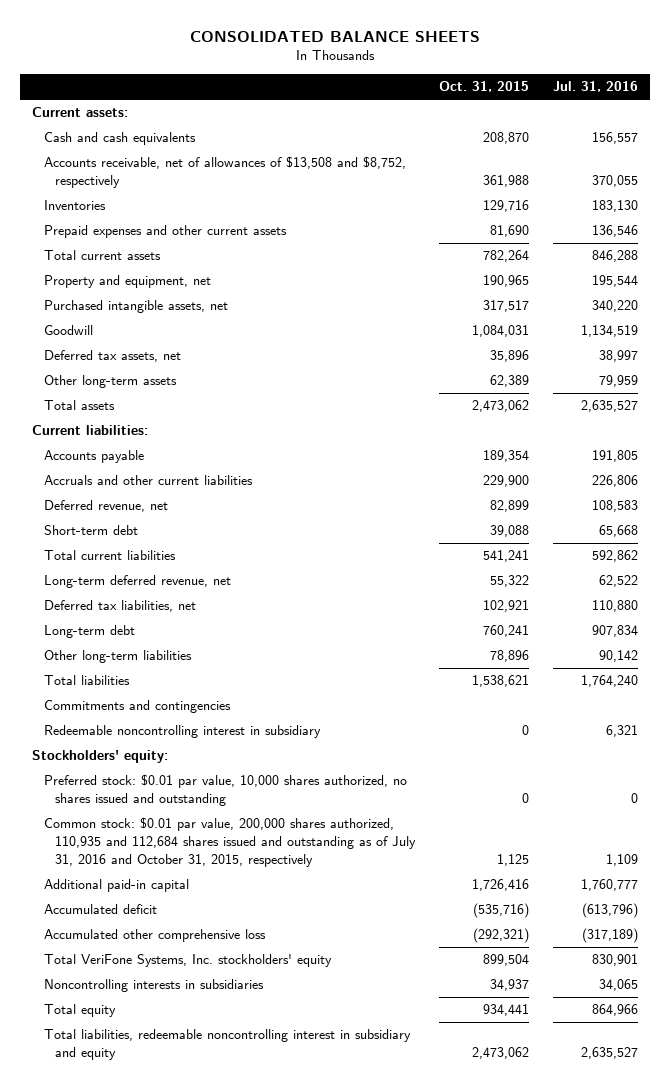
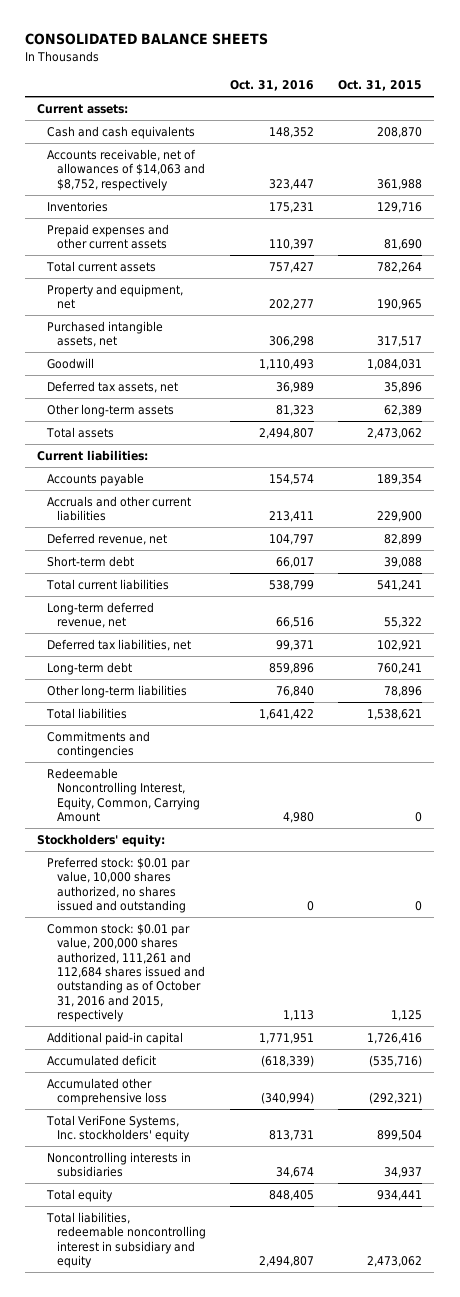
- | Oct. 31, 2015 | Jul. 31, 2016
+ | Oct. 31, 2016 | Oct. 31, 2015
- Accounts receivable, net of allowances of $13,508 and $8,752, respectively | 361,988 | 370,055
+ Accounts receivable, net of allowances of $14,063 and $8,752, respectively | 323,447 | 361,988
- Redeemable noncontrolling interest in subsidiary | 0 | 6,321
+ Redeemable Noncontrolling Interest, Equity, Common, Carrying Amount | 4,980 | 0
- Common stock: $0.01 par value, 200,000 shares authorized, 110,935 and 112,684 shares issued and outstanding as of July 31, 2016 and October 31, 2015, respectively | 1,125 | 1,109
+ Common stock: $0.01 par value, 200,000 shares authorized, 111,261 and 112,684 shares issued and outstanding as of October 31, 2016 and 2015, respectively | 1,113 | 1,125

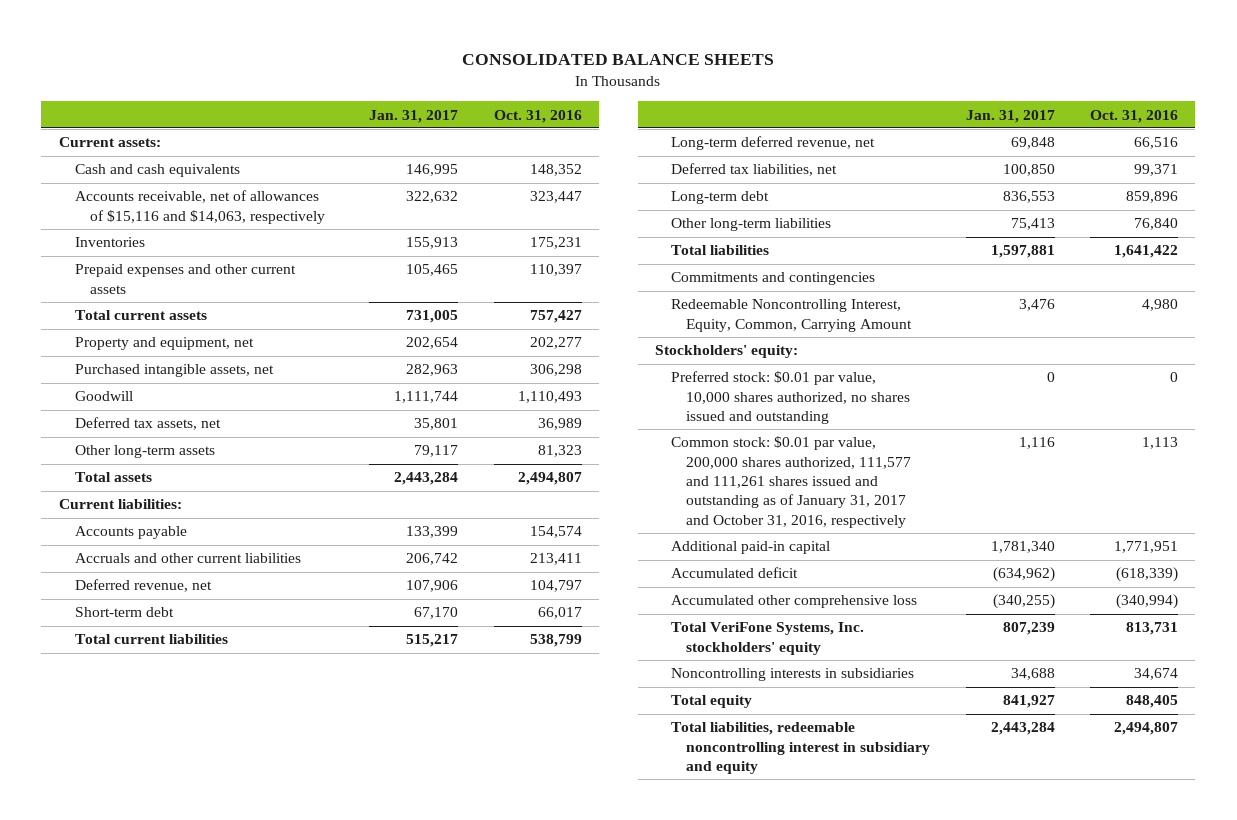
- | Oct. 31, 2016 | Oct. 31, 2015
+ | Jan. 31, 2017 | Oct. 31, 2016
- Accounts receivable, net of allowances of $14,063 and $8,752, respectively | 323,447 | 361,988
+ Accounts receivable, net of allowances of $15,116 and $14,063, respectively | 322,632 | 323,447
- Common stock: $0.01 par value, 200,000 shares authorized, 111,261 and 112,684 shares issued and outstanding as of October 31, 2016 and 2015, respectively | 1,113 | 1,125
+ Common stock: $0.01 par value, 200,000 shares authorized, 111,577 and 111,261 shares issued and outstanding as of January 31, 2017 and October 31, 2016, respectively | 1,116 | 1,113

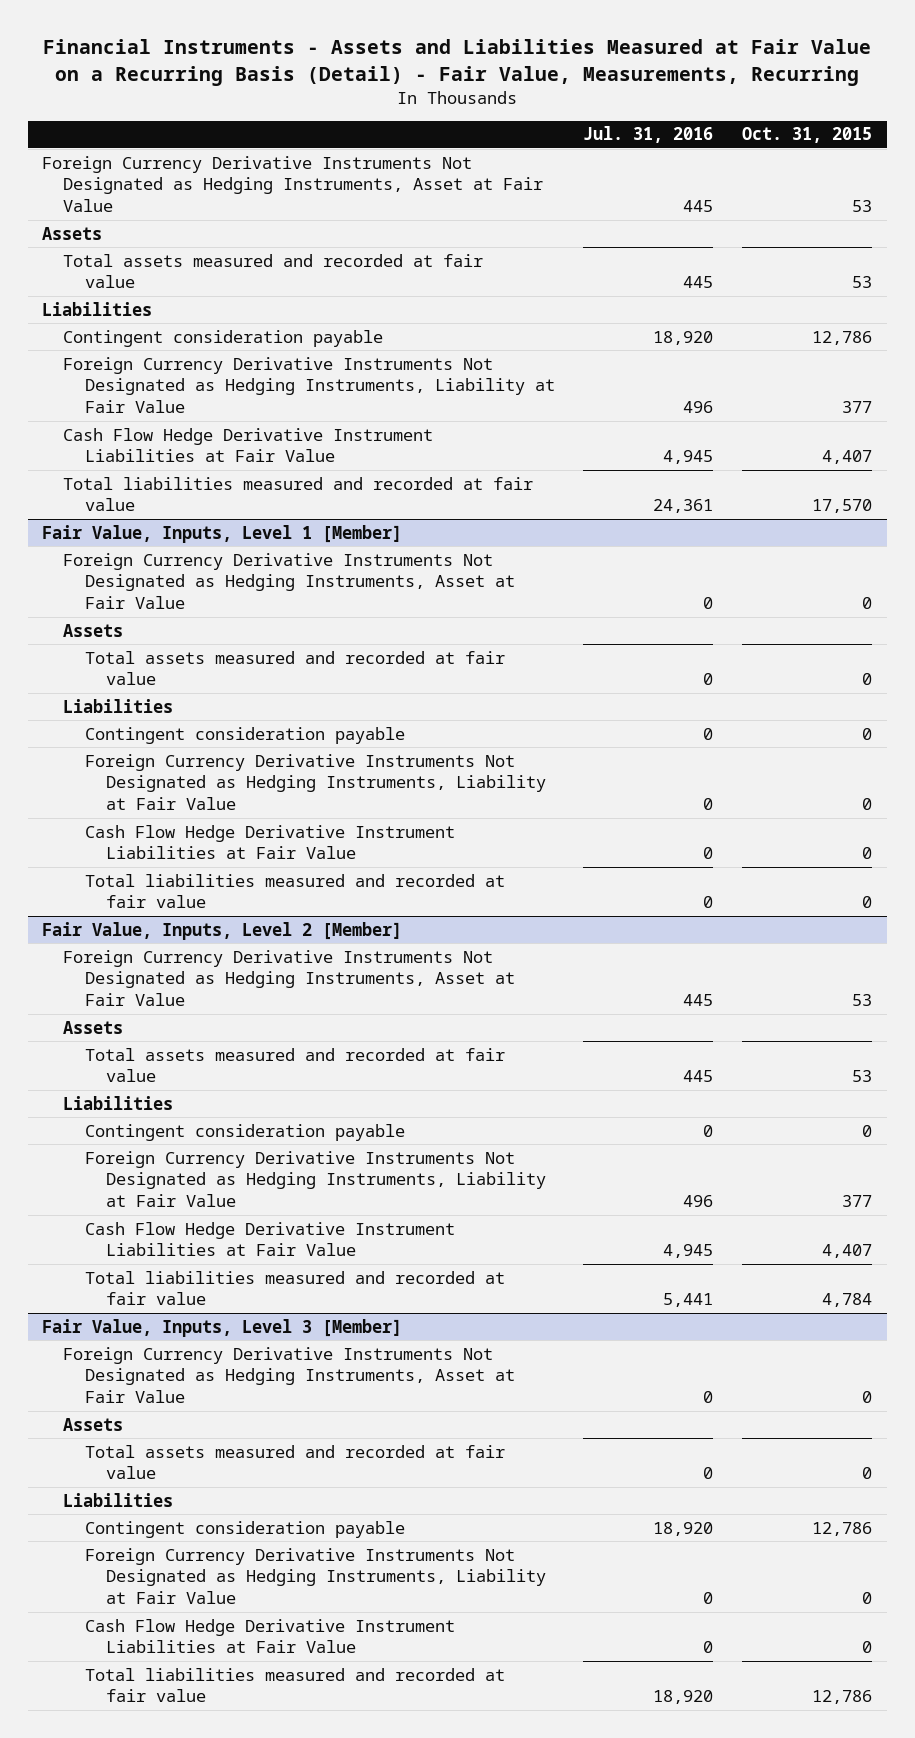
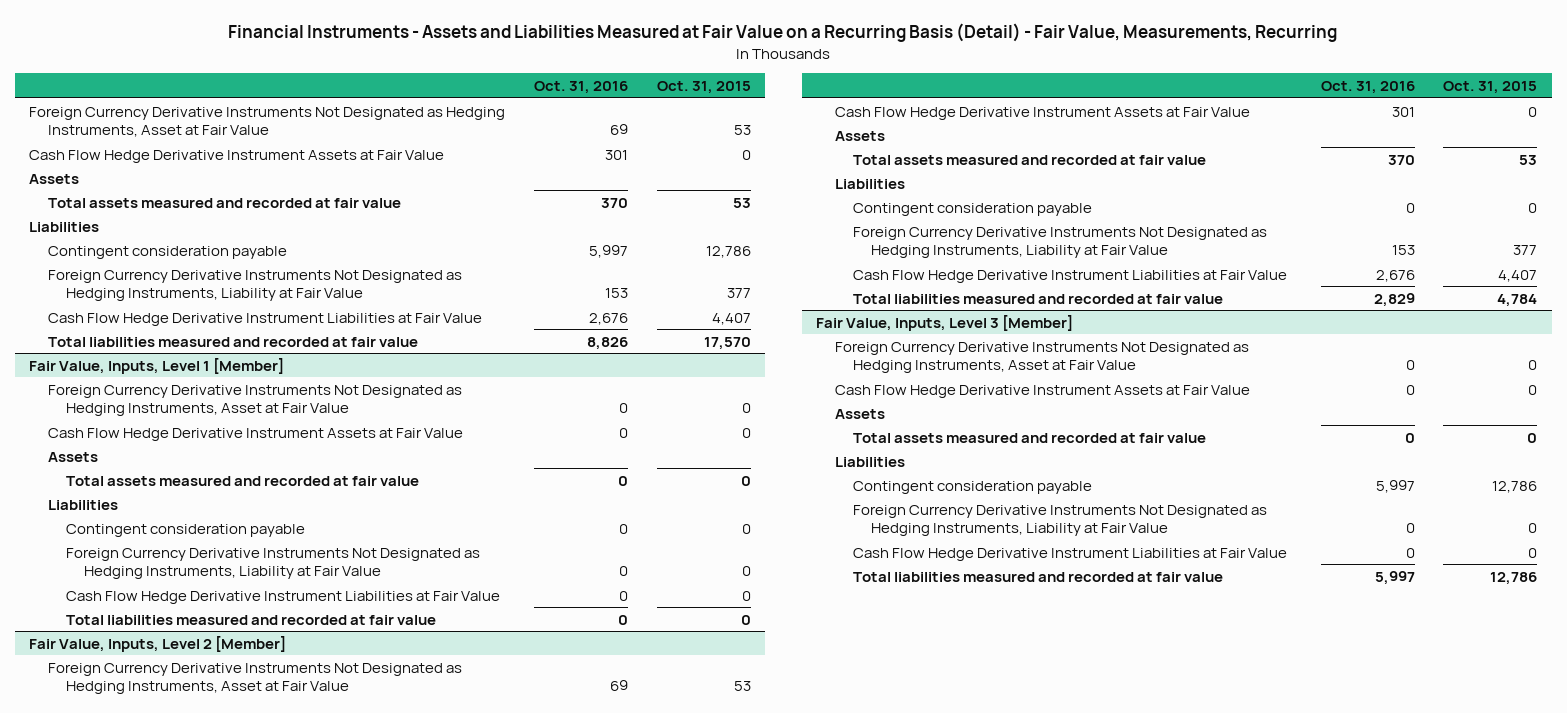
- | Jul. 31, 2016 | Oct. 31, 2015
+ | Oct. 31, 2016 | Oct. 31, 2015
+ Cash Flow Hedge Derivative Instrument Assets at Fair Value | 301 | 0
@ Fair Value, Inputs, Level 1 [Member]
+ Cash Flow Hedge Derivative Instrument Assets at Fair Value | 0 | 0
@ Fair Value, Inputs, Level 2 [Member]
+ Cash Flow Hedge Derivative Instrument Assets at Fair Value | 301 | 0
@ Fair Value, Inputs, Level 3 [Member]
+ Cash Flow Hedge Derivative Instrument Assets at Fair Value | 0 | 0

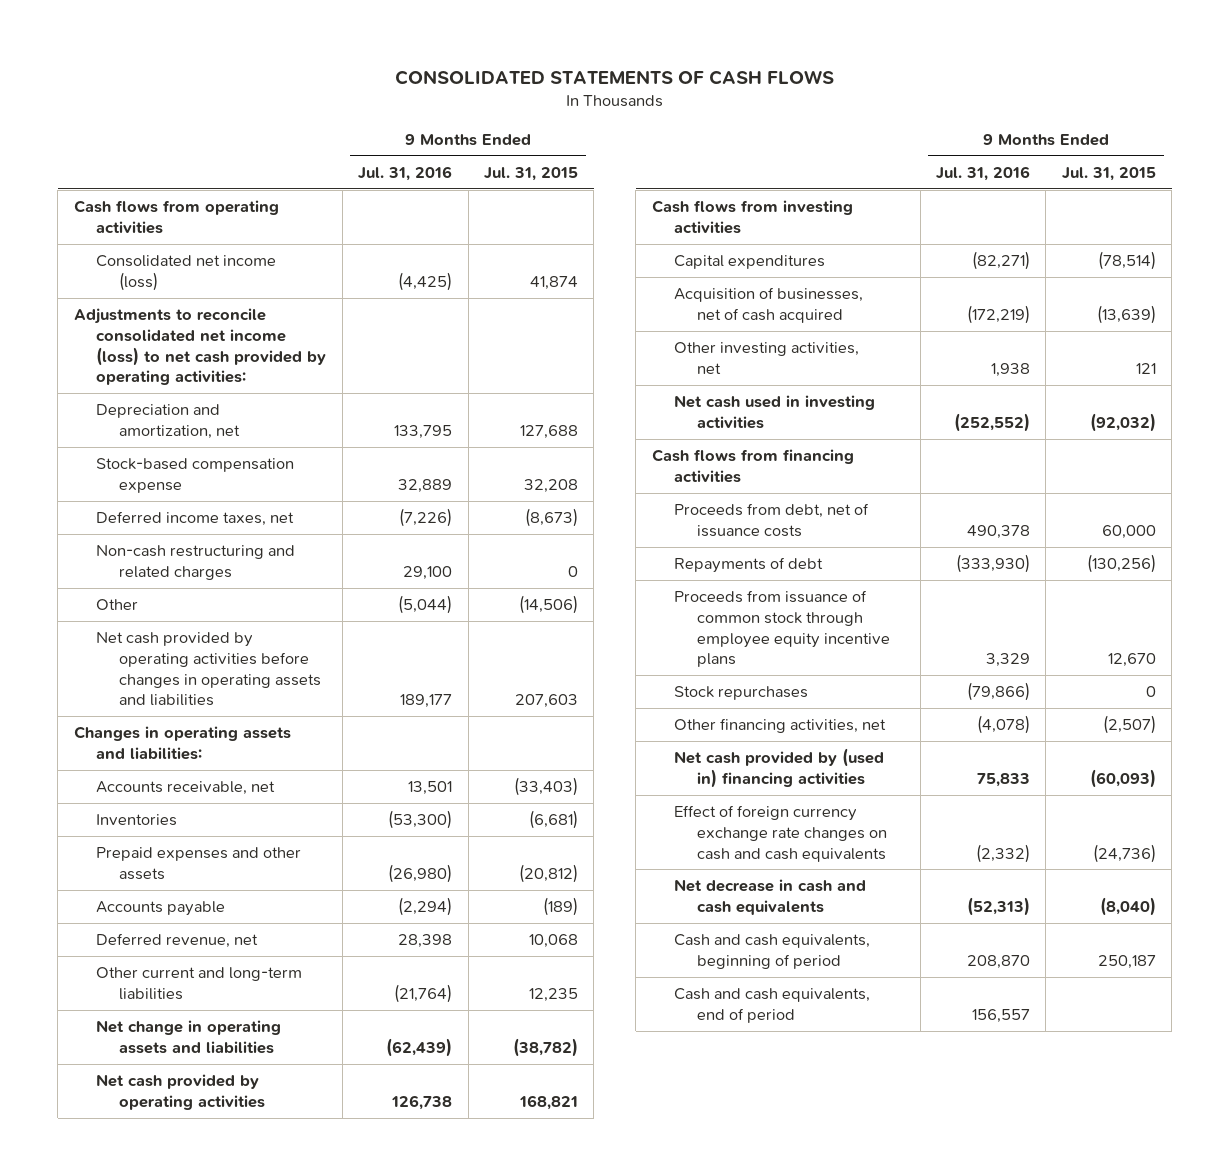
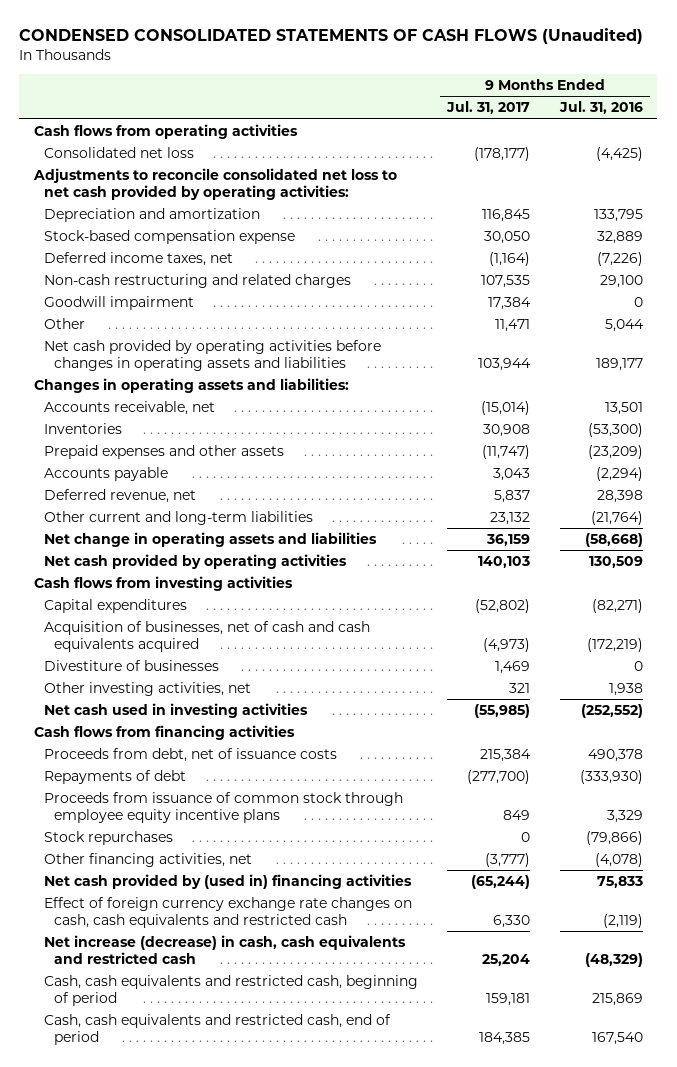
- CONSOLIDATED STATEMENTS OF CASH FLOWS
+ CONDENSED CONSOLIDATED STATEMENTS OF CASH FLOWS (Unaudited)
- | 9 Months Ended Jul. 31, 2016 | 9 Months Ended Jul. 31, 2015
+ | 9 Months Ended Jul. 31, 2017 | 9 Months Ended Jul. 31, 2016
- Consolidated net income (loss) | (4,425) | 41,874
- Adjustments to reconcile consolidated net income (loss) to net cash provided by operating activities:
- Depreciation and amortization, net | 133,795 | 127,688
+ Consolidated net loss | (178,177) | (4,425)
+ Adjustments to reconcile consolidated net loss to net cash provided by operating activities:
+ Depreciation and amortization | 116,845 | 133,795
- Other | (5,044) | (14,506)
+ Goodwill impairment | 17,384 | 0
+ Other | 11,471 | 5,044
- Prepaid expenses and other assets | (26,980) | (20,812)
+ Prepaid expenses and other assets | (11,747) | (23,209)
- Net change in operating assets and liabilities | (62,439) | (38,782)
- Net cash provided by operating activities | 126,738 | 168,821
+ Net change in operating assets and liabilities | 36,159 | (58,668)
+ Net cash provided by operating activities | 140,103 | 130,509
- Acquisition of businesses, net of cash acquired | (172,219) | (13,639)
+ Acquisition of businesses, net of cash and cash equivalents acquired | (4,973) | (172,219)
+ Divestiture of businesses | 1,469 | 0
- Effect of foreign currency exchange rate changes on cash and cash equivalents | (2,332) | (24,736)
- Net decrease in cash and cash equivalents | (52,313) | (8,040)
- Cash and cash equivalents, beginning of period | 208,870 | 250,187
- Cash and cash equivalents, end of period | 156,557 |
+ Effect of foreign currency exchange rate changes on cash, cash equivalents and restricted cash | 6,330 | (2,119)
+ Net increase (decrease) in cash, cash equivalents and restricted cash | 25,204 | (48,329)
+ Cash, cash equivalents and restricted cash, beginning of period | 159,181 | 215,869
+ Cash, cash equivalents and restricted cash, end of period | 184,385 | 167,540

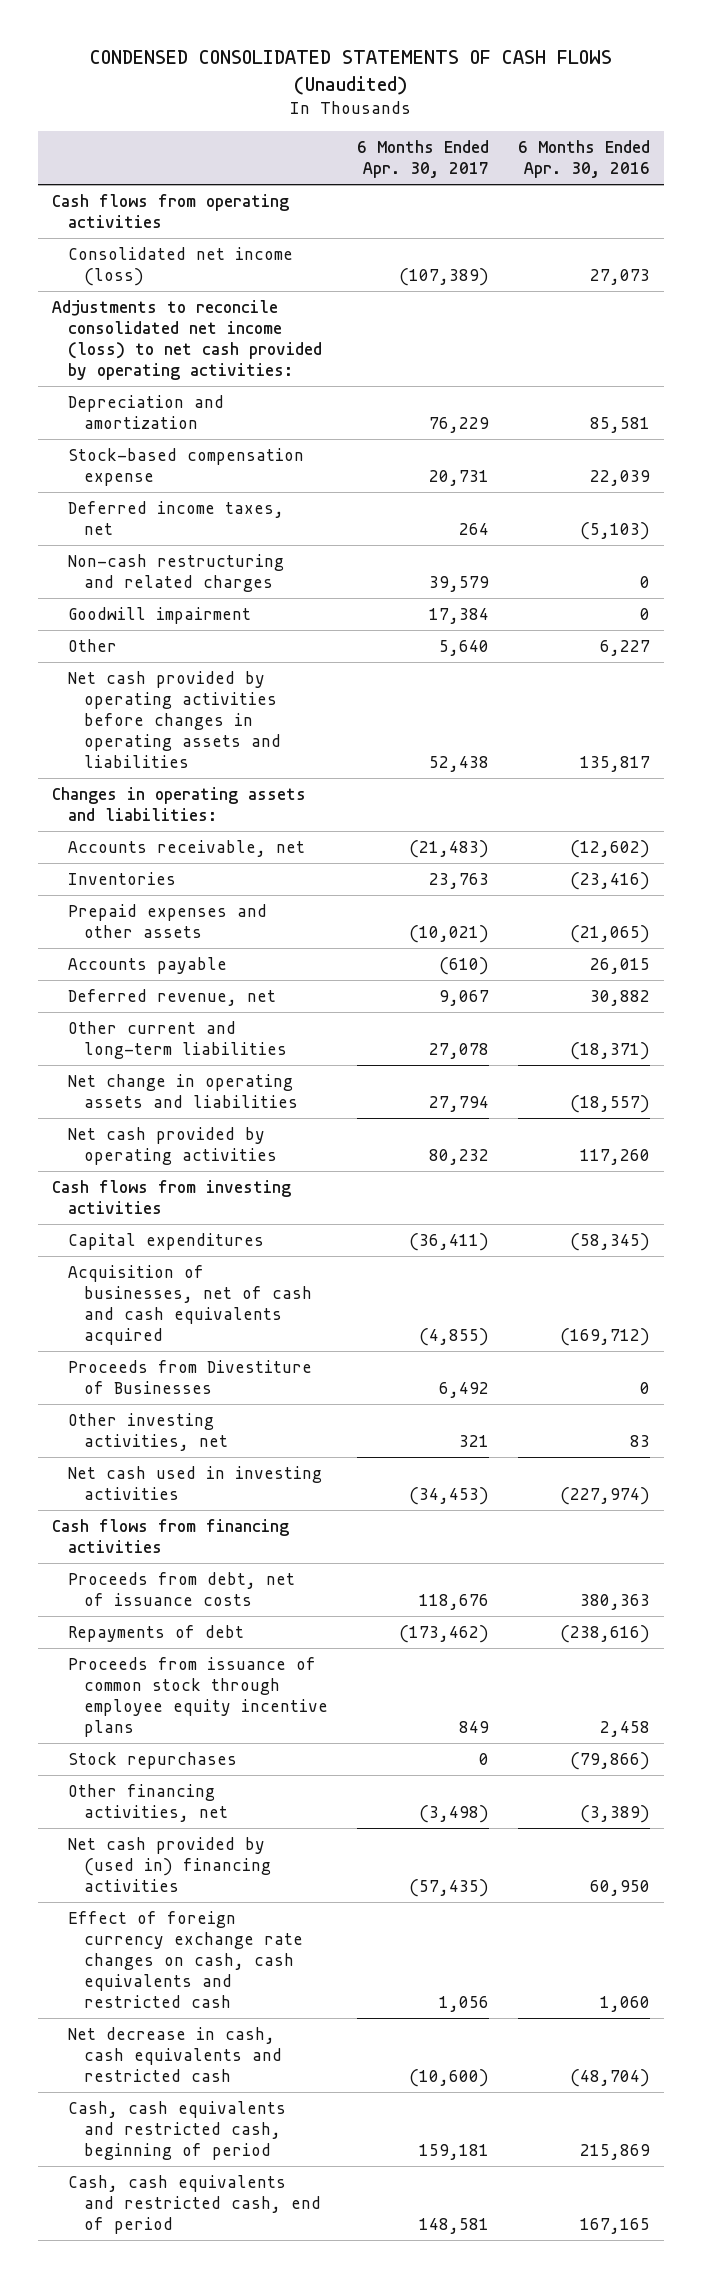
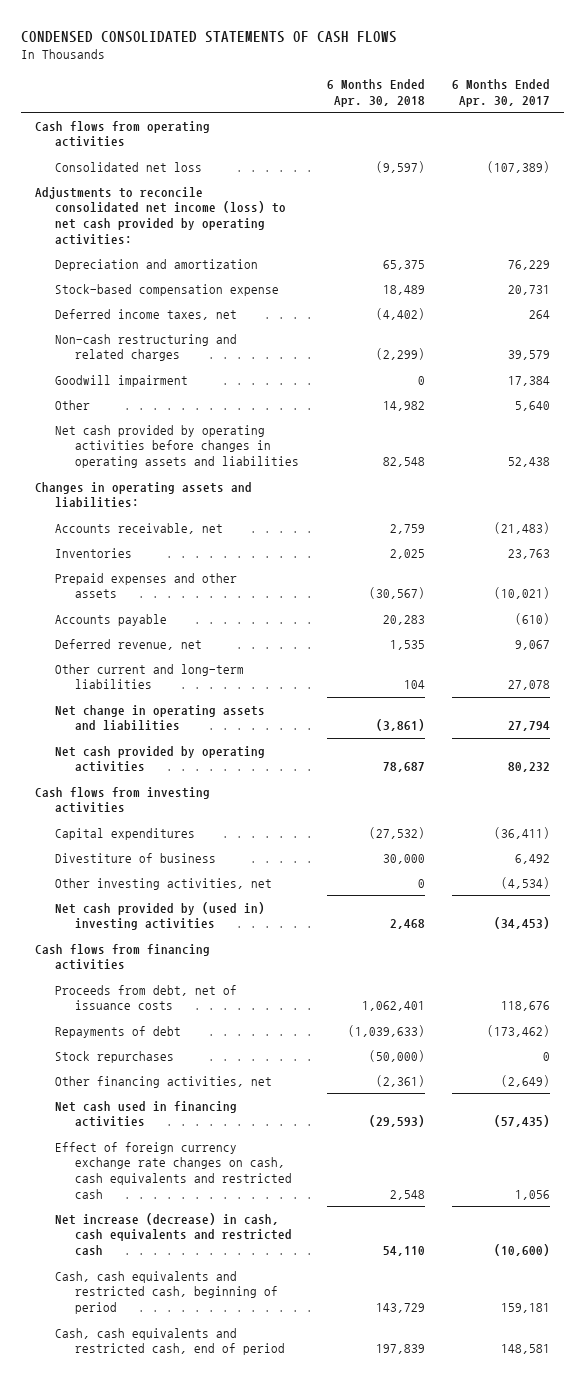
- CONDENSED CONSOLIDATED STATEMENTS OF CASH FLOWS (Unaudited)
+ CONDENSED CONSOLIDATED STATEMENTS OF CASH FLOWS
- | 6 Months Ended Apr. 30, 2017 | 6 Months Ended Apr. 30, 2016
+ | 6 Months Ended Apr. 30, 2018 | 6 Months Ended Apr. 30, 2017
- Consolidated net income (loss) | (107,389) | 27,073
+ Consolidated net loss | (9,597) | (107,389)
- Acquisition of businesses, net of cash and cash equivalents acquired | (4,855) | (169,712)
- Proceeds from Divestiture of Businesses | 6,492 | 0
- Other investing activities, net | 321 | 83
- Net cash used in investing activities | (34,453) | (227,974)
+ Divestiture of business | 30,000 | 6,492
+ Other investing activities, net | 0 | (4,534)
+ Net cash provided by (used in) investing activities | 2,468 | (34,453)
- Proceeds from issuance of common stock through employee equity incentive plans | 849 | 2,458
- Other financing activities, net | (3,498) | (3,389)
- Net cash provided by (used in) financing activities | (57,435) | 60,950
+ Other financing activities, net | (2,361) | (2,649)
+ Net cash used in financing activities | (29,593) | (57,435)
- Net decrease in cash, cash equivalents and restricted cash | (10,600) | (48,704)
+ Net increase (decrease) in cash, cash equivalents and restricted cash | 54,110 | (10,600)

